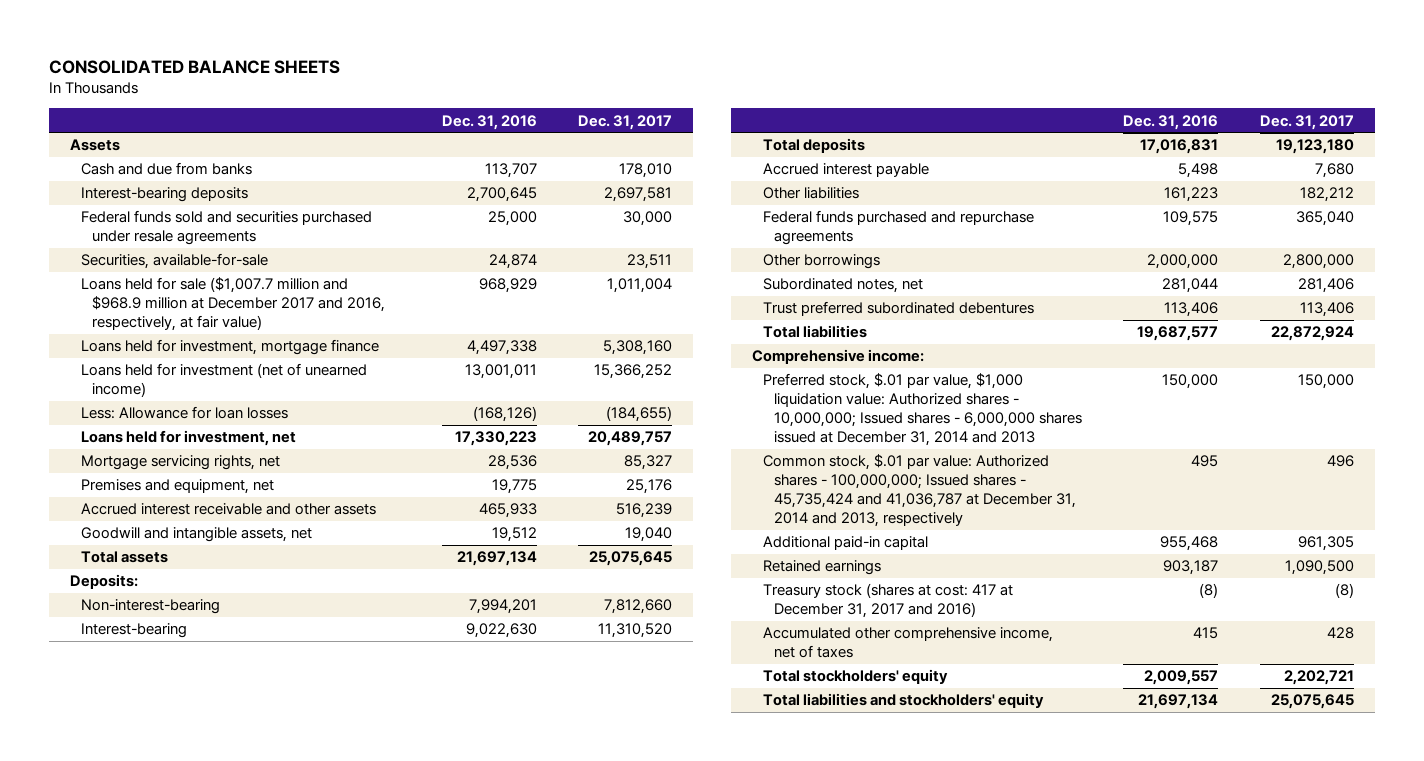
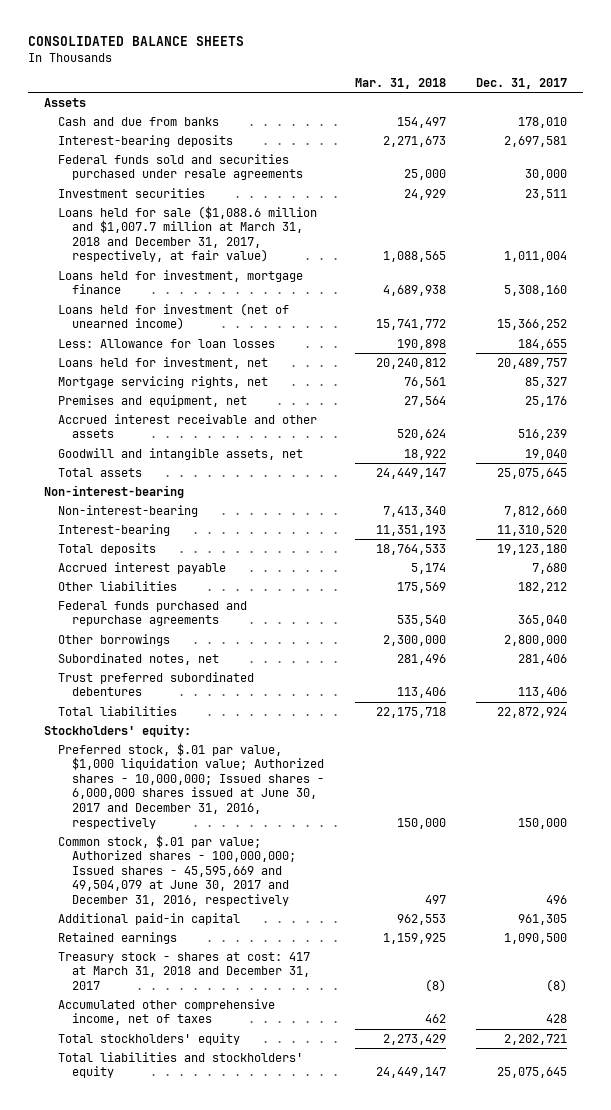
- | Dec. 31, 2016 | Dec. 31, 2017
+ | Mar. 31, 2018 | Dec. 31, 2017
- Securities, available-for-sale | 24,874 | 23,511
- Loans held for sale ($1,007.7 million and $968.9 million at December 2017 and 2016, respectively, at fair value) | 968,929 | 1,011,004
+ Investment securities | 24,929 | 23,511
+ Loans held for sale ($1,088.6 million and $1,007.7 million at March 31, 2018 and December 31, 2017, respectively, at fair value) | 1,088,565 | 1,011,004
- Less: Allowance for loan losses | (168,126) | (184,655)
+ Less: Allowance for loan losses | 190,898 | 184,655
- Deposits:
+ Non-interest-bearing
- Comprehensive income:
- Preferred stock, $.01 par value, $1,000 liquidation value: Authorized shares - 10,000,000; Issued shares - 6,000,000 shares issued at December 31, 2014 and 2013 | 150,000 | 150,000
- Common stock, $.01 par value: Authorized shares - 100,000,000; Issued shares - 45,735,424 and 41,036,787 at December 31, 2014 and 2013, respectively | 495 | 496
+ Stockholders' equity:
+ Preferred stock, $.01 par value, $1,000 liquidation value; Authorized shares - 10,000,000; Issued shares - 6,000,000 shares issued at June 30, 2017 and December 31, 2016, respectively | 150,000 | 150,000
+ Common stock, $.01 par value; Authorized shares - 100,000,000; Issued shares - 45,595,669 and 49,504,079 at June 30, 2017 and December 31, 2016, respectively | 497 | 496
- Treasury stock (shares at cost: 417 at December 31, 2017 and 2016) | (8) | (8)
+ Treasury stock - shares at cost: 417 at March 31, 2018 and December 31, 2017 | (8) | (8)

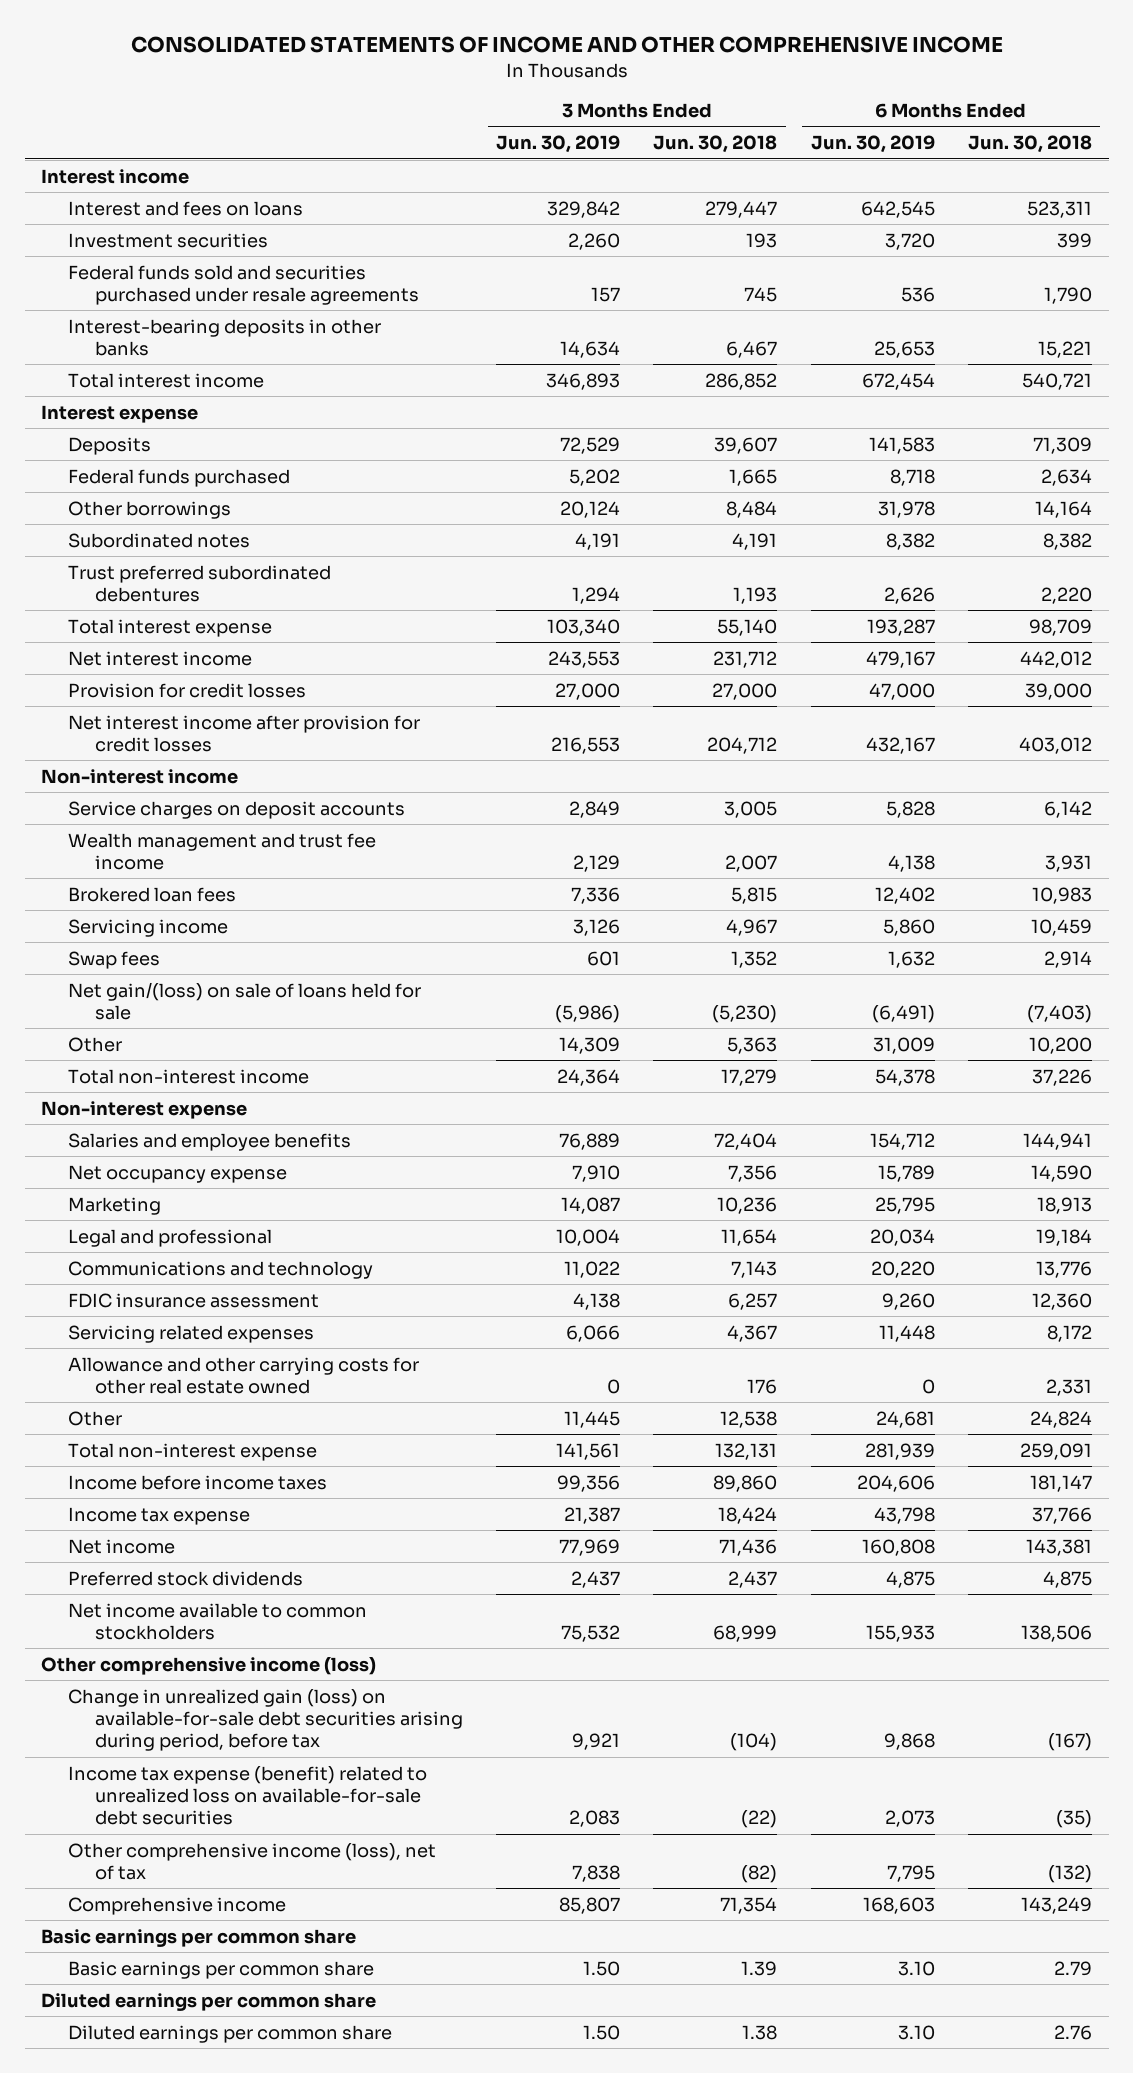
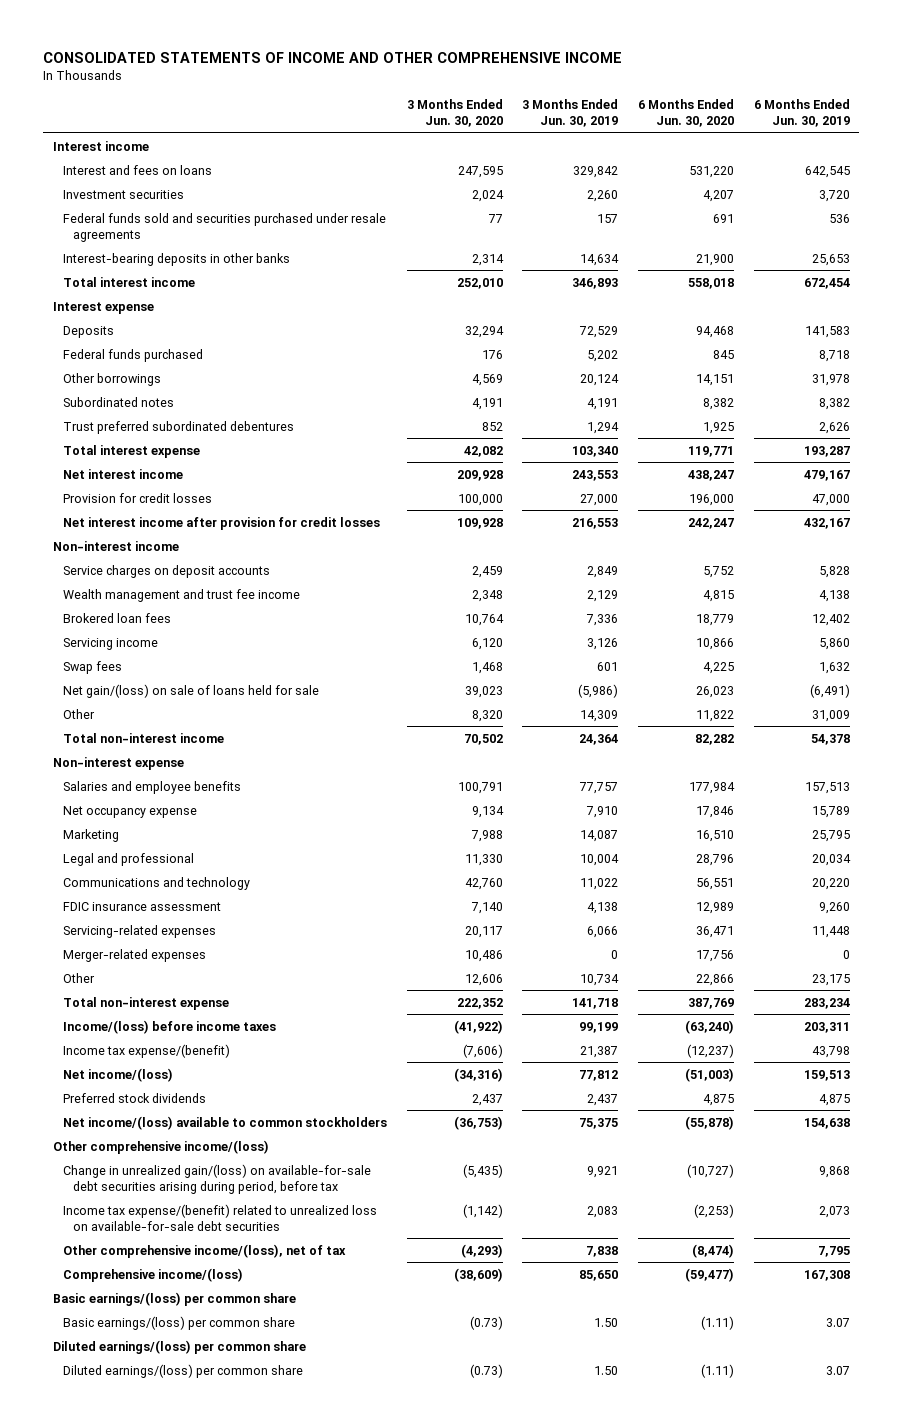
- | 3 Months Ended Jun. 30, 2019 | 3 Months Ended Jun. 30, 2018 | 6 Months Ended Jun. 30, 2019 | 6 Months Ended Jun. 30, 2018
+ | 3 Months Ended Jun. 30, 2020 | 3 Months Ended Jun. 30, 2019 | 6 Months Ended Jun. 30, 2020 | 6 Months Ended Jun. 30, 2019
- Salaries and employee benefits | 76,889 | 72,404 | 154,712 | 144,941
+ Salaries and employee benefits | 100,791 | 77,757 | 177,984 | 157,513
- Servicing related expenses | 6,066 | 4,367 | 11,448 | 8,172
- Allowance and other carrying costs for other real estate owned | 0 | 176 | 0 | 2,331
- Other | 11,445 | 12,538 | 24,681 | 24,824
- Total non-interest expense | 141,561 | 132,131 | 281,939 | 259,091
- Income before income taxes | 99,356 | 89,860 | 204,606 | 181,147
- Income tax expense | 21,387 | 18,424 | 43,798 | 37,766
- Net income | 77,969 | 71,436 | 160,808 | 143,381
+ Servicing-related expenses | 20,117 | 6,066 | 36,471 | 11,448
+ Merger-related expenses | 10,486 | 0 | 17,756 | 0
+ Other | 12,606 | 10,734 | 22,866 | 23,175
+ Total non-interest expense | 222,352 | 141,718 | 387,769 | 283,234
+ Income/(loss) before income taxes | (41,922) | 99,199 | (63,240) | 203,311
+ Income tax expense/(benefit) | (7,606) | 21,387 | (12,237) | 43,798
+ Net income/(loss) | (34,316) | 77,812 | (51,003) | 159,513
- Net income available to common stockholders | 75,532 | 68,999 | 155,933 | 138,506
- Other comprehensive income (loss)
- Change in unrealized gain (loss) on available-for-sale debt securities arising during period, before tax | 9,921 | (104) | 9,868 | (167)
- Income tax expense (benefit) related to unrealized loss on available-for-sale debt securities | 2,083 | (22) | 2,073 | (35)
- Other comprehensive income (loss), net of tax | 7,838 | (82) | 7,795 | (132)
- Comprehensive income | 85,807 | 71,354 | 168,603 | 143,249
- Basic earnings per common share
- Basic earnings per common share | 1.50 | 1.39 | 3.10 | 2.79
- Diluted earnings per common share
- Diluted earnings per common share | 1.50 | 1.38 | 3.10 | 2.76
+ Net income/(loss) available to common stockholders | (36,753) | 75,375 | (55,878) | 154,638
+ Other comprehensive income/(loss)
+ Change in unrealized gain/(loss) on available-for-sale debt securities arising during period, before tax | (5,435) | 9,921 | (10,727) | 9,868
+ Income tax expense/(benefit) related to unrealized loss on available-for-sale debt securities | (1,142) | 2,083 | (2,253) | 2,073
+ Other comprehensive income/(loss), net of tax | (4,293) | 7,838 | (8,474) | 7,795
+ Comprehensive income/(loss) | (38,609) | 85,650 | (59,477) | 167,308
+ Basic earnings/(loss) per common share
+ Basic earnings/(loss) per common share | (0.73) | 1.50 | (1.11) | 3.07
+ Diluted earnings/(loss) per common share
+ Diluted earnings/(loss) per common share | (0.73) | 1.50 | (1.11) | 3.07

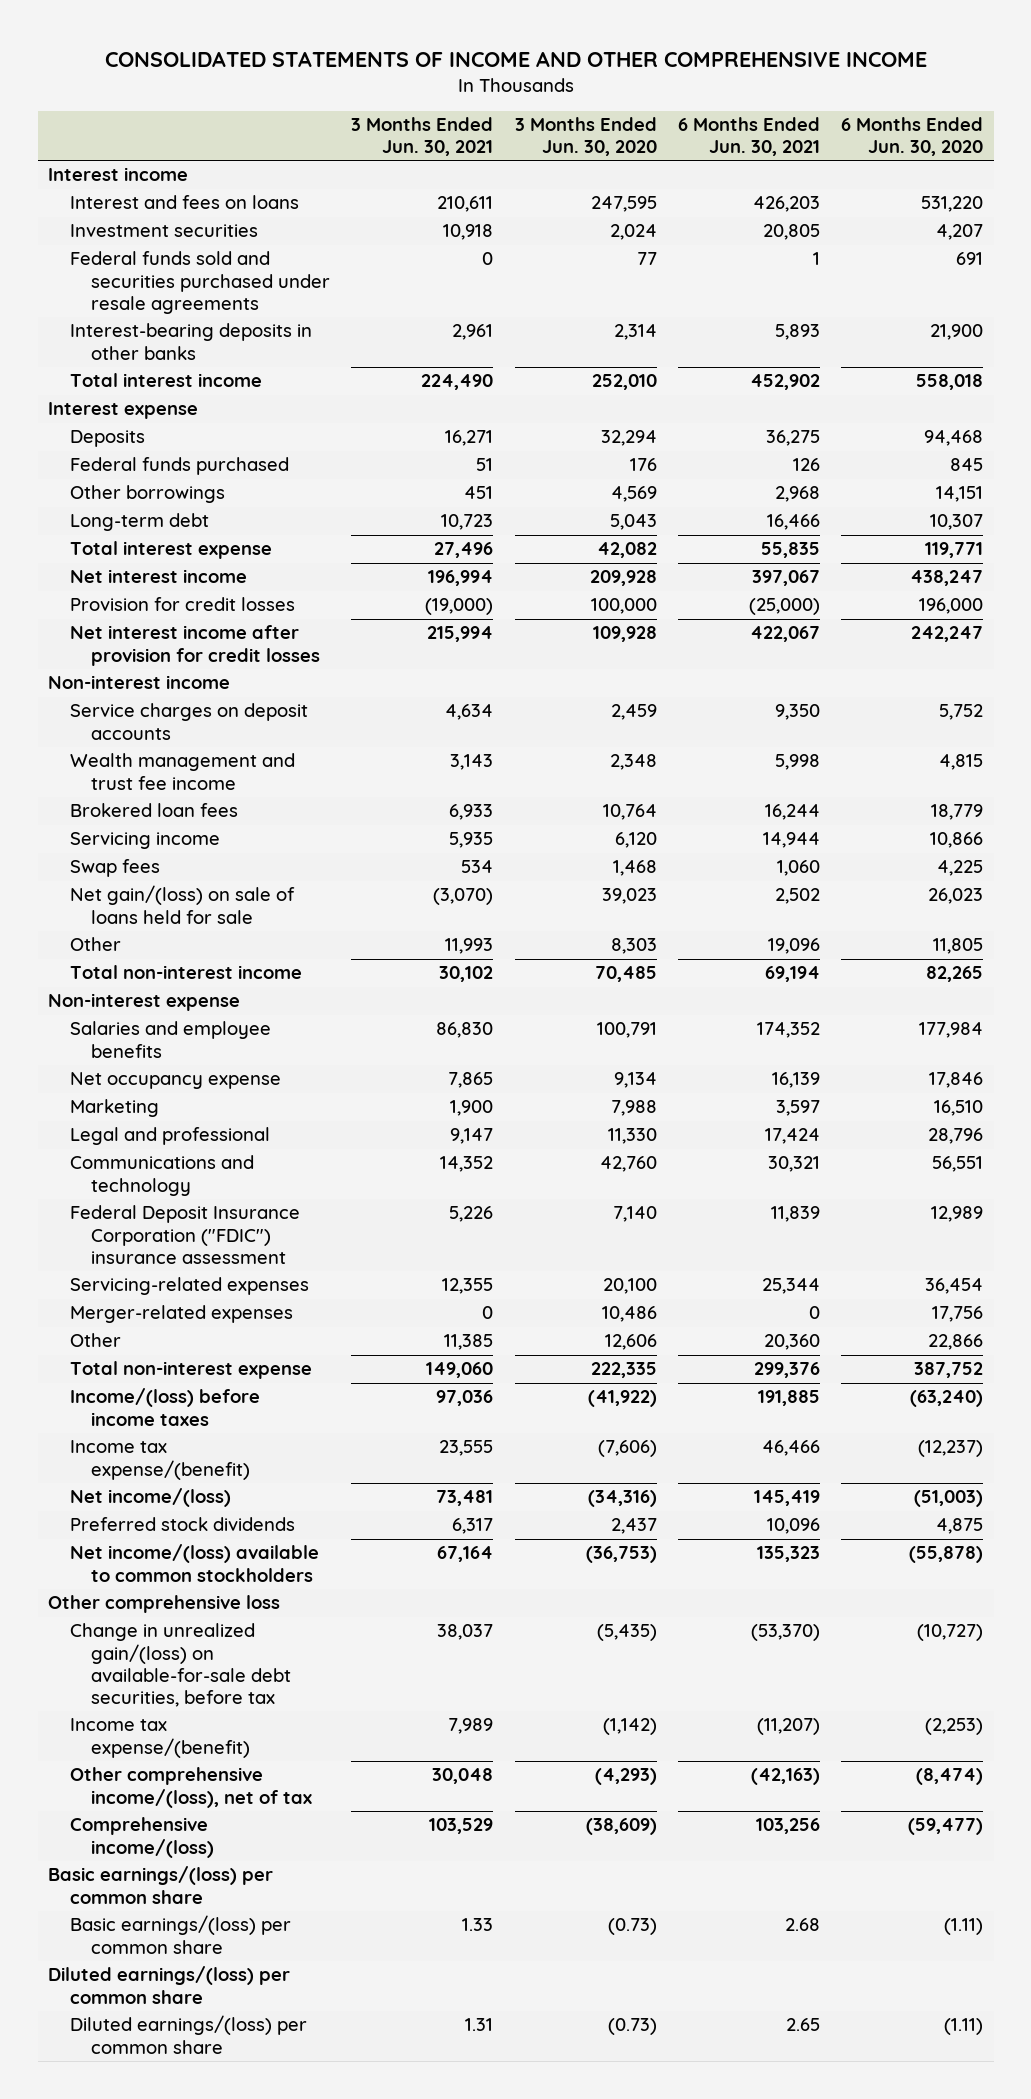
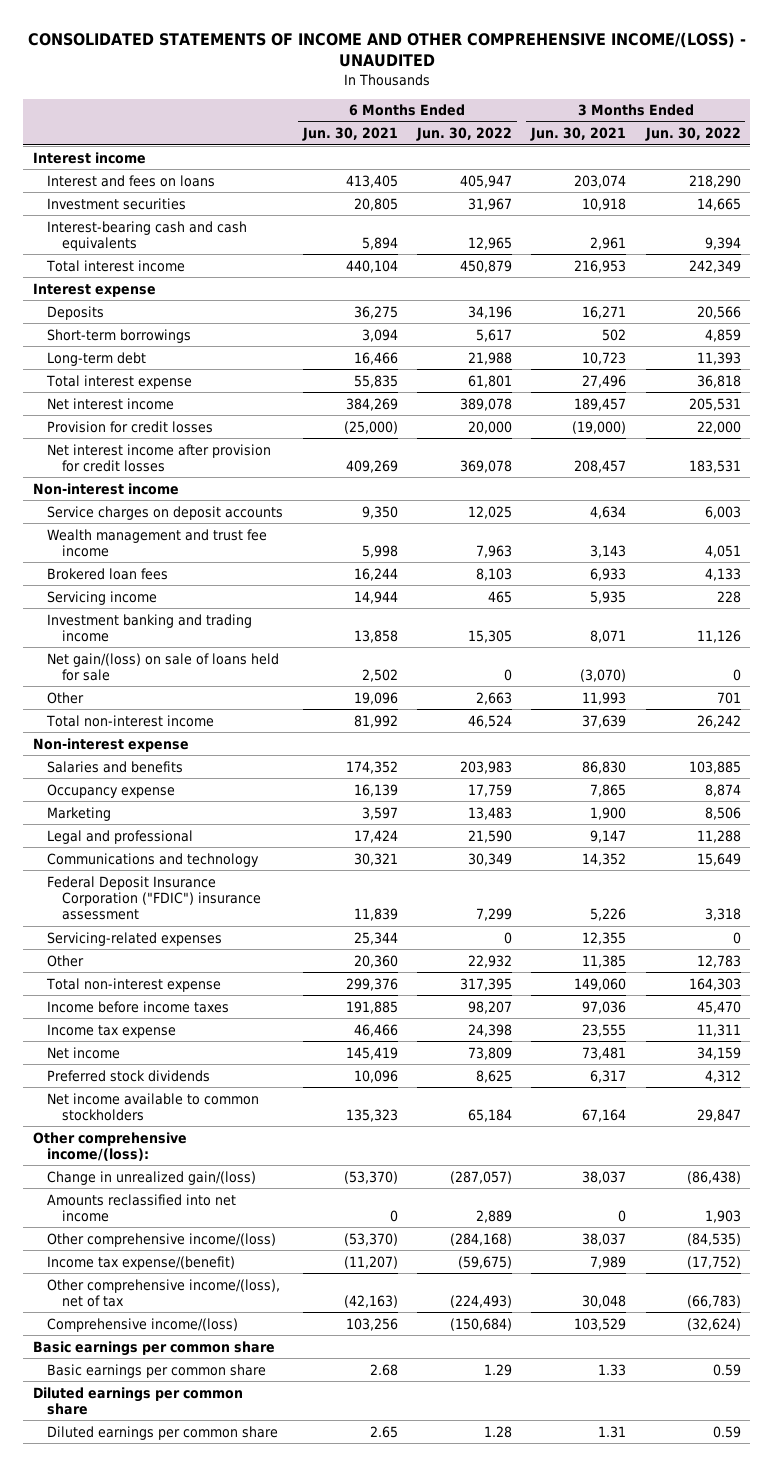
- CONSOLIDATED STATEMENTS OF INCOME AND OTHER COMPREHENSIVE INCOME
+ CONSOLIDATED STATEMENTS OF INCOME AND OTHER COMPREHENSIVE INCOME/(LOSS) - UNAUDITED
- | 3 Months Ended Jun. 30, 2021 | 3 Months Ended Jun. 30, 2020 | 6 Months Ended Jun. 30, 2021 | 6 Months Ended Jun. 30, 2020
+ | 6 Months Ended Jun. 30, 2021 | 6 Months Ended Jun. 30, 2022 | 3 Months Ended Jun. 30, 2021 | 3 Months Ended Jun. 30, 2022
- Interest and fees on loans | 210,611 | 247,595 | 426,203 | 531,220
+ Interest and fees on loans | 413,405 | 405,947 | 203,074 | 218,290
- Federal funds sold and securities purchased under resale agreements | 0 | 77 | 1 | 691
- Interest-bearing deposits in other banks | 2,961 | 2,314 | 5,893 | 21,900
- Total interest income | 224,490 | 252,010 | 452,902 | 558,018
+ Interest-bearing cash and cash equivalents | 5,894 | 12,965 | 2,961 | 9,394
+ Total interest income | 440,104 | 450,879 | 216,953 | 242,349
- Federal funds purchased | 51 | 176 | 126 | 845
- Other borrowings | 451 | 4,569 | 2,968 | 14,151
+ Short-term borrowings | 3,094 | 5,617 | 502 | 4,859
- Net interest income | 196,994 | 209,928 | 397,067 | 438,247
+ Net interest income | 384,269 | 389,078 | 189,457 | 205,531
- Net interest income after provision for credit losses | 215,994 | 109,928 | 422,067 | 242,247
+ Net interest income after provision for credit losses | 409,269 | 369,078 | 208,457 | 183,531
- Swap fees | 534 | 1,468 | 1,060 | 4,225
+ Investment banking and trading income | 13,858 | 15,305 | 8,071 | 11,126
- Total non-interest income | 30,102 | 70,485 | 69,194 | 82,265
+ Total non-interest income | 81,992 | 46,524 | 37,639 | 26,242
- Salaries and employee benefits | 86,830 | 100,791 | 174,352 | 177,984
- Net occupancy expense | 7,865 | 9,134 | 16,139 | 17,846
+ Salaries and benefits | 174,352 | 203,983 | 86,830 | 103,885
+ Occupancy expense | 16,139 | 17,759 | 7,865 | 8,874
- Merger-related expenses | 0 | 10,486 | 0 | 17,756
- Income/(loss) before income taxes | 97,036 | (41,922) | 191,885 | (63,240)
- Income tax expense/(benefit) | 23,555 | (7,606) | 46,466 | (12,237)
- Net income/(loss) | 73,481 | (34,316) | 145,419 | (51,003)
+ Income before income taxes | 191,885 | 98,207 | 97,036 | 45,470
+ Income tax expense | 46,466 | 24,398 | 23,555 | 11,311
+ Net income | 145,419 | 73,809 | 73,481 | 34,159
- Net income/(loss) available to common stockholders | 67,164 | (36,753) | 135,323 | (55,878)
- Other comprehensive loss
- Change in unrealized gain/(loss) on available-for-sale debt securities, before tax | 38,037 | (5,435) | (53,370) | (10,727)
+ Net income available to common stockholders | 135,323 | 65,184 | 67,164 | 29,847
+ Other comprehensive income/(loss):
+ Change in unrealized gain/(loss) | (53,370) | (287,057) | 38,037 | (86,438)
+ Amounts reclassified into net income | 0 | 2,889 | 0 | 1,903
+ Other comprehensive income/(loss) | (53,370) | (284,168) | 38,037 | (84,535)
- Basic earnings/(loss) per common share
- Basic earnings/(loss) per common share | 1.33 | (0.73) | 2.68 | (1.11)
- Diluted earnings/(loss) per common share
- Diluted earnings/(loss) per common share | 1.31 | (0.73) | 2.65 | (1.11)
+ Basic earnings per common share
+ Basic earnings per common share | 2.68 | 1.29 | 1.33 | 0.59
+ Diluted earnings per common share
+ Diluted earnings per common share | 2.65 | 1.28 | 1.31 | 0.59

